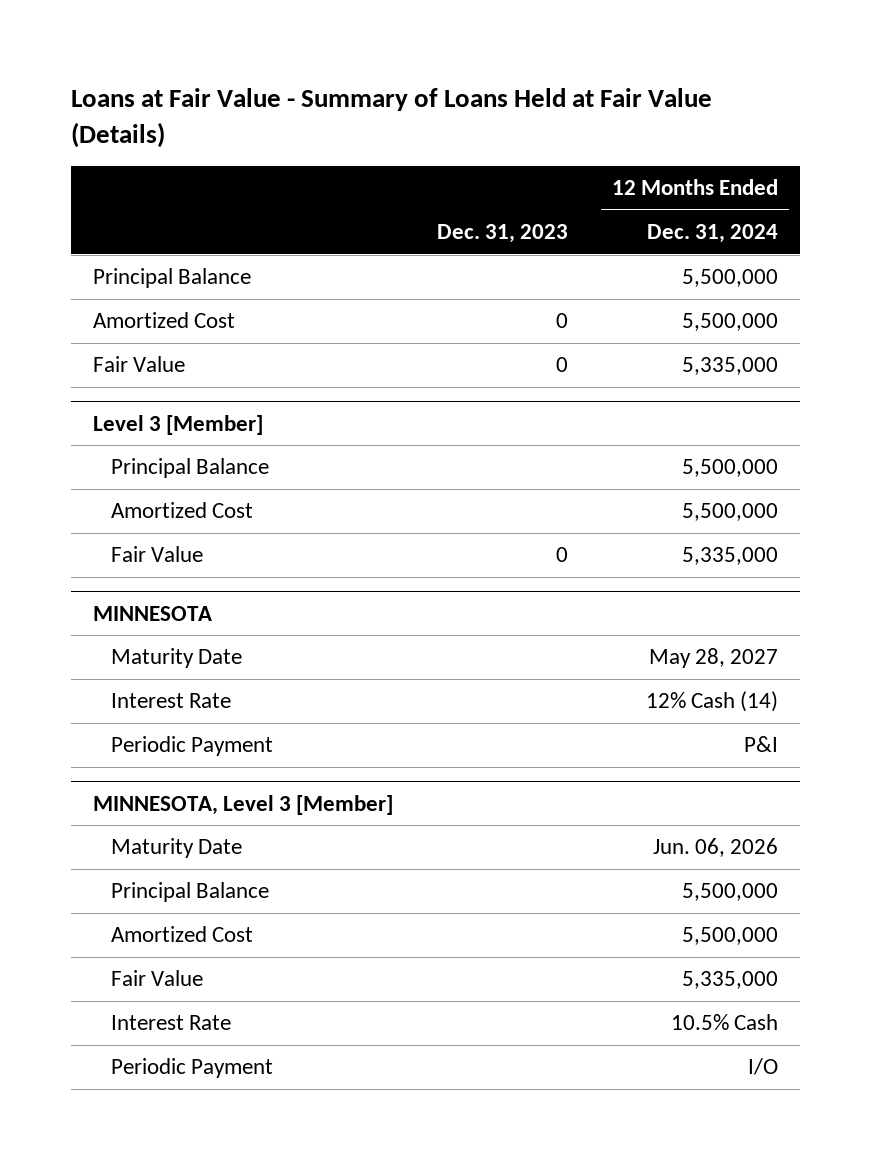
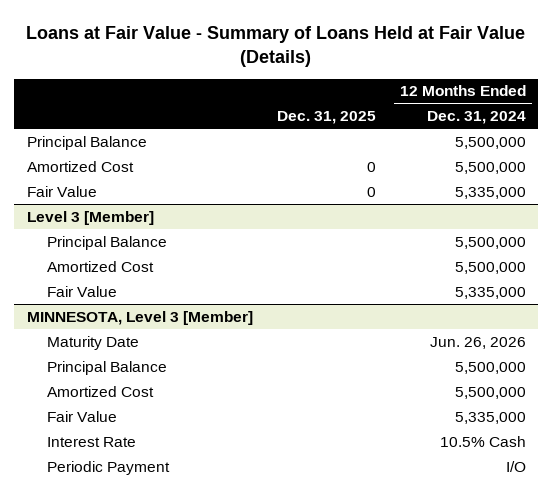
- | Dec. 31, 2023 | 12 Months Ended Dec. 31, 2024
+ | Dec. 31, 2025 | 12 Months Ended Dec. 31, 2024
- MINNESOTA
- Maturity Date | | May 28, 2027
- Interest Rate | | 12% Cash (14)
- Periodic Payment | | P&I
@ MINNESOTA, Level 3 [Member]
- Maturity Date | | Jun. 06, 2026
+ Maturity Date | | Jun. 26, 2026

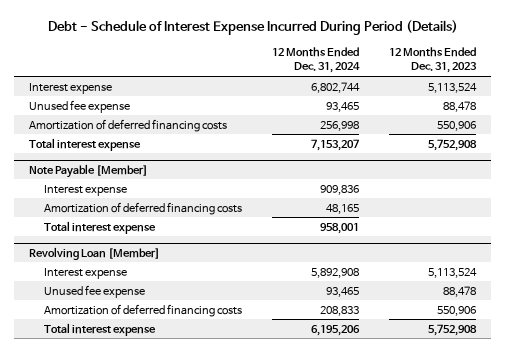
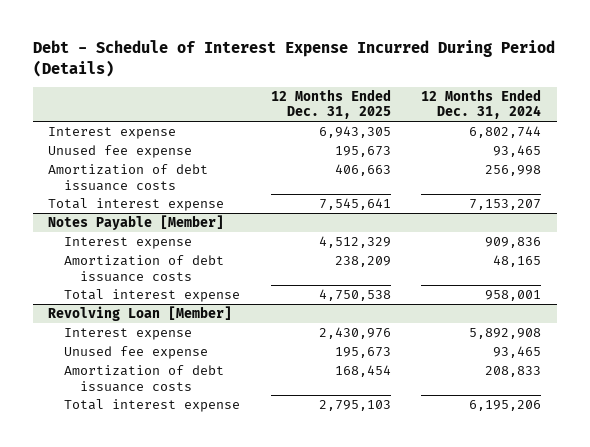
- | 12 Months Ended Dec. 31, 2024 | 12 Months Ended Dec. 31, 2023
+ | 12 Months Ended Dec. 31, 2025 | 12 Months Ended Dec. 31, 2024
- Amortization of deferred financing costs | 256,998 | 550,906
+ Amortization of debt issuance costs | 406,663 | 256,998
- Note Payable [Member]
+ Notes Payable [Member]
- Amortization of deferred financing costs | 48,165 |
+ Amortization of debt issuance costs | 238,209 | 48,165
@ Revolving Loan [Member]
- Amortization of deferred financing costs | 208,833 | 550,906
+ Amortization of debt issuance costs | 168,454 | 208,833

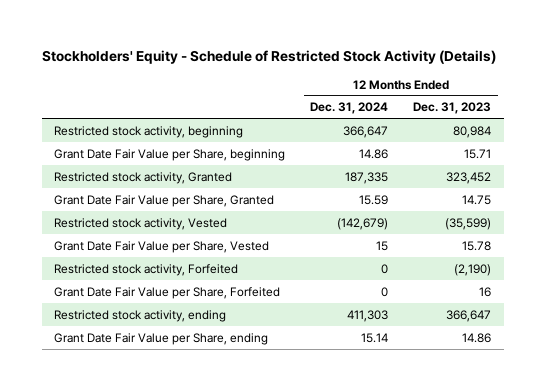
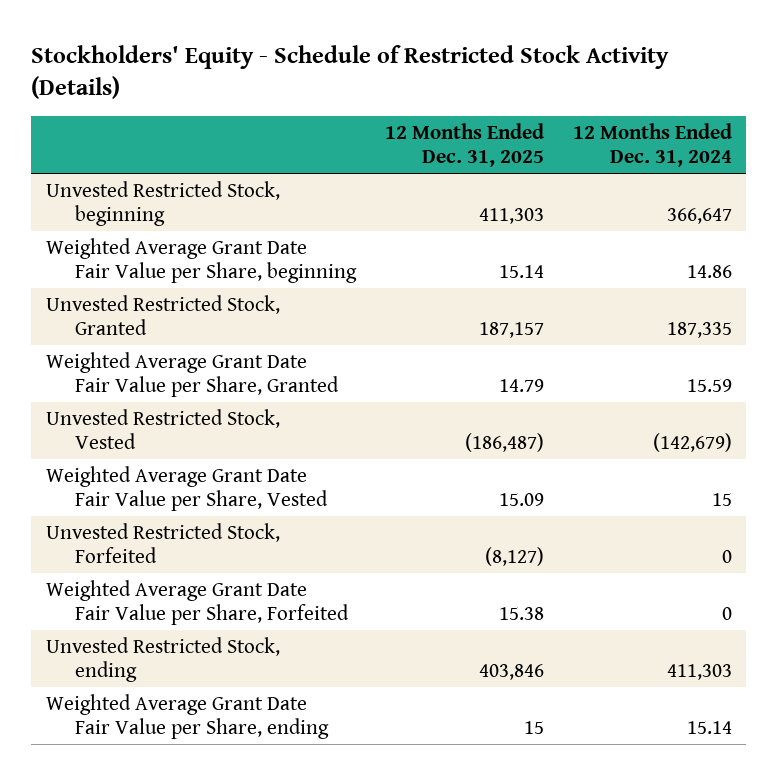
- | 12 Months Ended Dec. 31, 2024 | 12 Months Ended Dec. 31, 2023
+ | 12 Months Ended Dec. 31, 2025 | 12 Months Ended Dec. 31, 2024
- Restricted stock activity, beginning | 366,647 | 80,984
- Grant Date Fair Value per Share, beginning | 14.86 | 15.71
- Restricted stock activity, Granted | 187,335 | 323,452
- Grant Date Fair Value per Share, Granted | 15.59 | 14.75
- Restricted stock activity, Vested | (142,679) | (35,599)
- Grant Date Fair Value per Share, Vested | 15 | 15.78
- Restricted stock activity, Forfeited | 0 | (2,190)
- Grant Date Fair Value per Share, Forfeited | 0 | 16
- Restricted stock activity, ending | 411,303 | 366,647
- Grant Date Fair Value per Share, ending | 15.14 | 14.86
+ Unvested Restricted Stock, beginning | 411,303 | 366,647
+ Weighted Average Grant Date Fair Value per Share, beginning | 15.14 | 14.86
+ Unvested Restricted Stock, Granted | 187,157 | 187,335
+ Weighted Average Grant Date Fair Value per Share, Granted | 14.79 | 15.59
+ Unvested Restricted Stock, Vested | (186,487) | (142,679)
+ Weighted Average Grant Date Fair Value per Share, Vested | 15.09 | 15
+ Unvested Restricted Stock, Forfeited | (8,127) | 0
+ Weighted Average Grant Date Fair Value per Share, Forfeited | 15.38 | 0
+ Unvested Restricted Stock, ending | 403,846 | 411,303
+ Weighted Average Grant Date Fair Value per Share, ending | 15 | 15.14

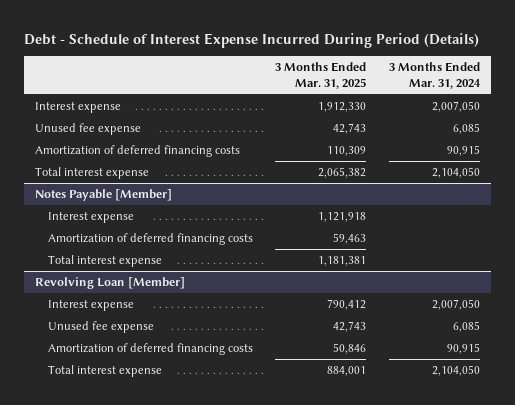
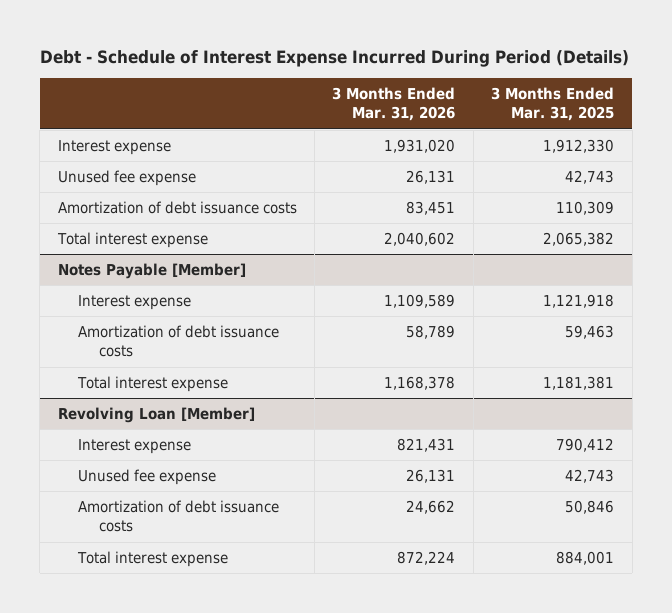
- | 3 Months Ended Mar. 31, 2025 | 3 Months Ended Mar. 31, 2024
+ | 3 Months Ended Mar. 31, 2026 | 3 Months Ended Mar. 31, 2025
- Amortization of deferred financing costs | 110,309 | 90,915
+ Amortization of debt issuance costs | 83,451 | 110,309
@ Notes Payable [Member]
- Amortization of deferred financing costs | 59,463 |
+ Amortization of debt issuance costs | 58,789 | 59,463
@ Revolving Loan [Member]
- Amortization of deferred financing costs | 50,846 | 90,915
+ Amortization of debt issuance costs | 24,662 | 50,846

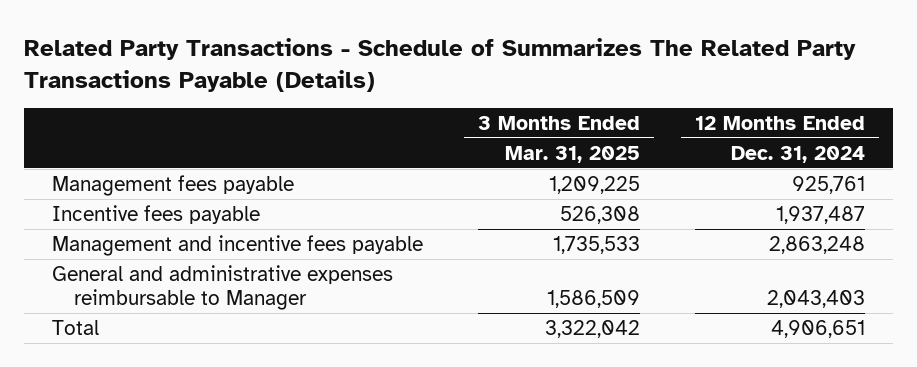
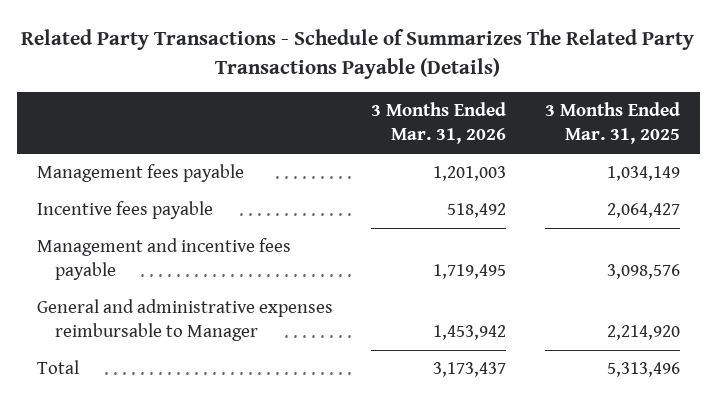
- | 3 Months Ended Mar. 31, 2025 | 12 Months Ended Dec. 31, 2024
+ | 3 Months Ended Mar. 31, 2026 | 3 Months Ended Mar. 31, 2025
- Management fees payable | 1,209,225 | 925,761
- Incentive fees payable | 526,308 | 1,937,487
- Management and incentive fees payable | 1,735,533 | 2,863,248
- General and administrative expenses reimbursable to Manager | 1,586,509 | 2,043,403
- Total | 3,322,042 | 4,906,651
+ Management fees payable | 1,201,003 | 1,034,149
+ Incentive fees payable | 518,492 | 2,064,427
+ Management and incentive fees payable | 1,719,495 | 3,098,576
+ General and administrative expenses reimbursable to Manager | 1,453,942 | 2,214,920
+ Total | 3,173,437 | 5,313,496

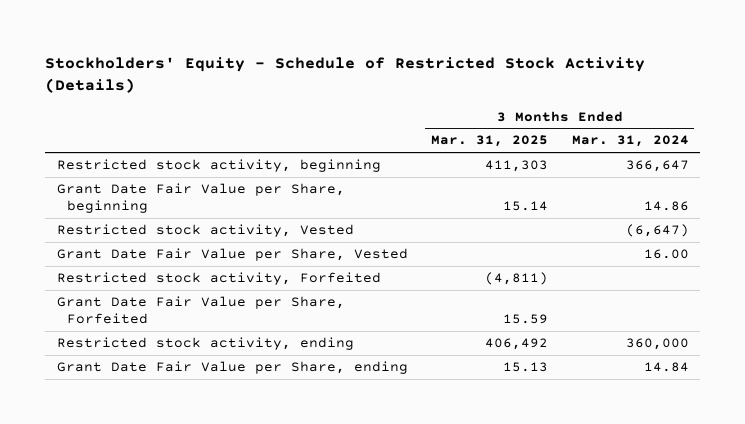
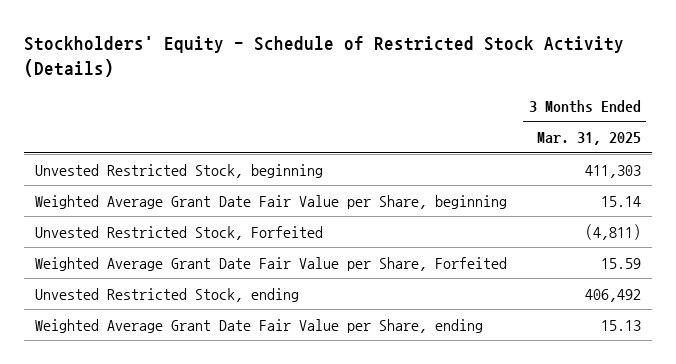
- | 3 Months Ended Mar. 31, 2025 | 3 Months Ended Mar. 31, 2024
+ | 3 Months Ended Mar. 31, 2025
- Restricted stock activity, beginning | 411,303 | 366,647
- Grant Date Fair Value per Share, beginning | 15.14 | 14.86
- Restricted stock activity, Vested | | (6,647)
- Grant Date Fair Value per Share, Vested | | 16.00
- Restricted stock activity, Forfeited | (4,811) |
- Grant Date Fair Value per Share, Forfeited | 15.59 |
- Restricted stock activity, ending | 406,492 | 360,000
- Grant Date Fair Value per Share, ending | 15.13 | 14.84
+ Unvested Restricted Stock, beginning | 411,303
+ Weighted Average Grant Date Fair Value per Share, beginning | 15.14
+ Unvested Restricted Stock, Forfeited | (4,811)
+ Weighted Average Grant Date Fair Value per Share, Forfeited | 15.59
+ Unvested Restricted Stock, ending | 406,492
+ Weighted Average Grant Date Fair Value per Share, ending | 15.13

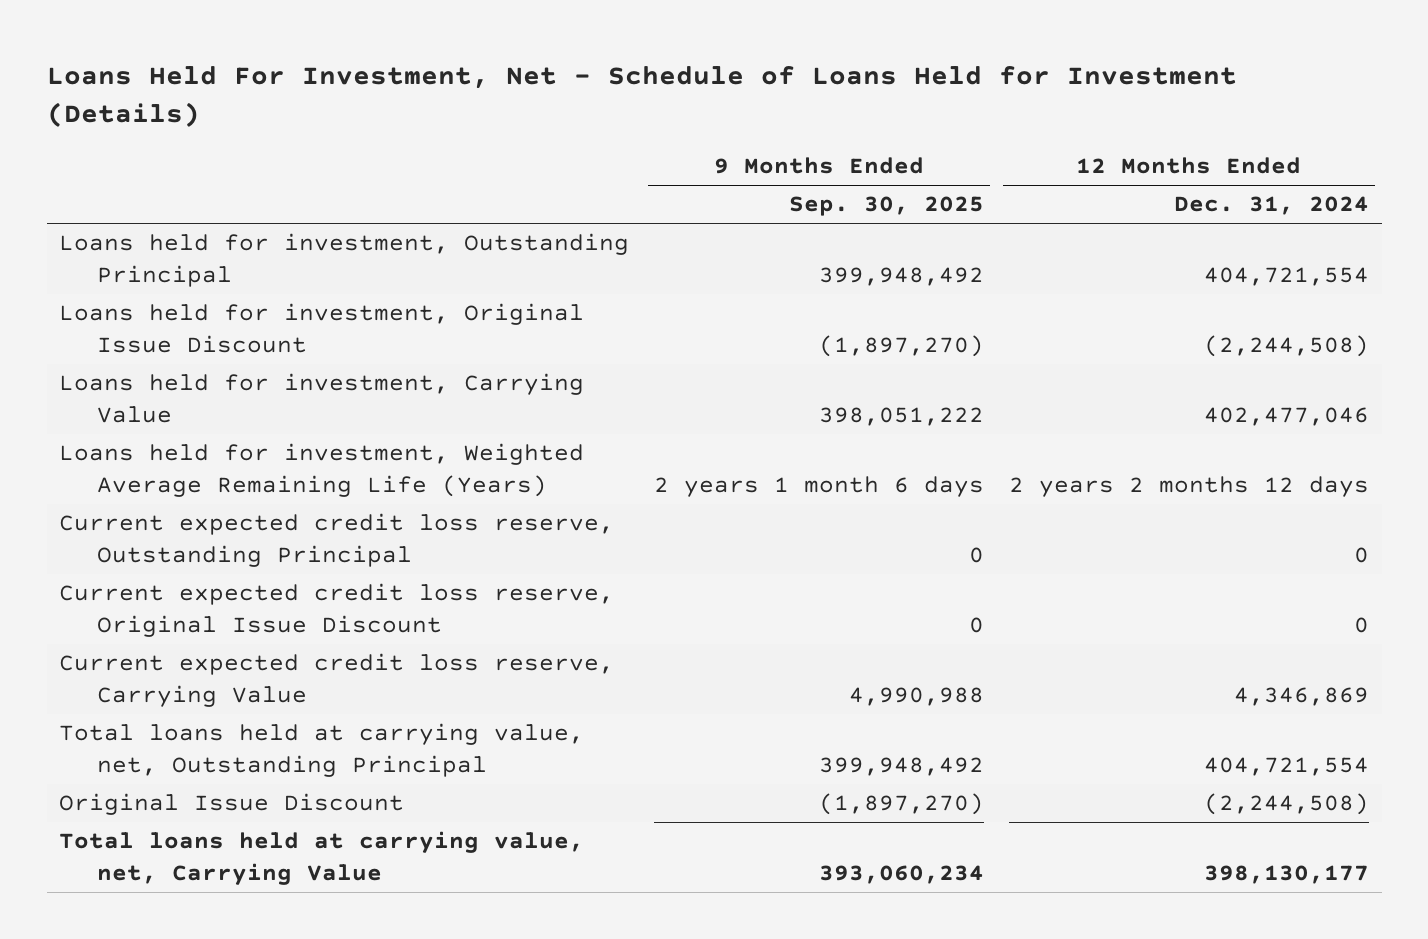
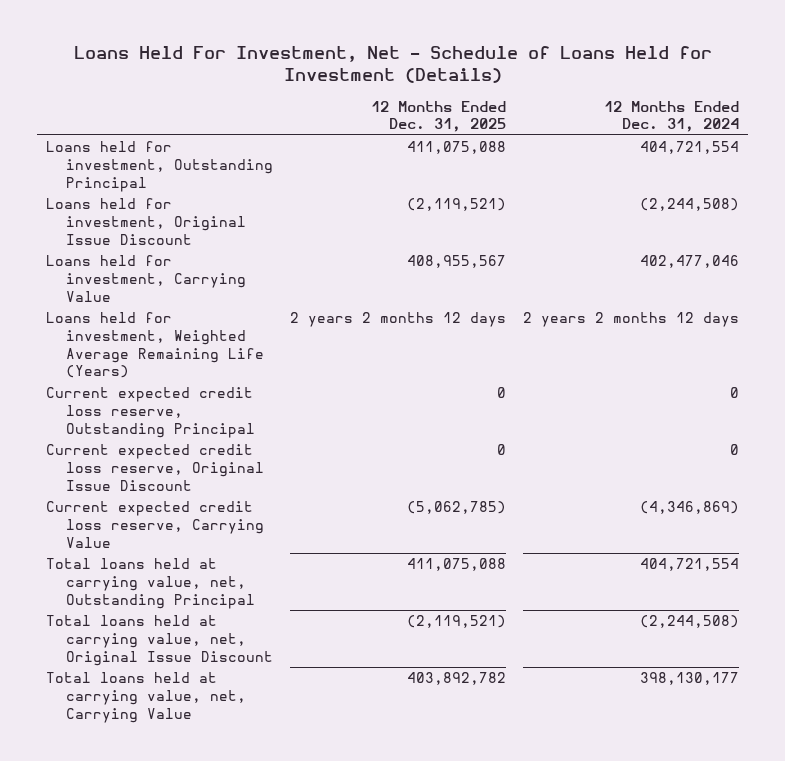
- | 9 Months Ended Sep. 30, 2025 | 12 Months Ended Dec. 31, 2024
+ | 12 Months Ended Dec. 31, 2025 | 12 Months Ended Dec. 31, 2024
- Current expected credit loss reserve, Carrying Value | 4,990,988 | 4,346,869
+ Current expected credit loss reserve, Carrying Value | (5,062,785) | (4,346,869)
- Original Issue Discount | (1,897,270) | (2,244,508)
+ Total loans held at carrying value, net, Original Issue Discount | (2,119,521) | (2,244,508)

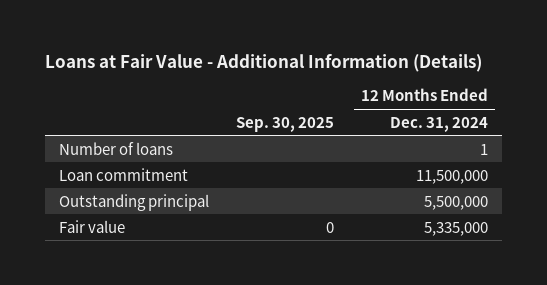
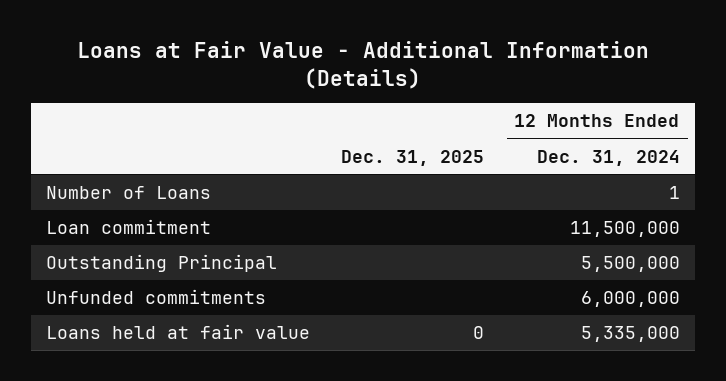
- | Sep. 30, 2025 | 12 Months Ended Dec. 31, 2024
+ | Dec. 31, 2025 | 12 Months Ended Dec. 31, 2024
- Number of loans | | 1
+ Number of Loans | | 1
- Outstanding principal | | 5,500,000
- Fair value | 0 | 5,335,000
+ Outstanding Principal | | 5,500,000
+ Unfunded commitments | | 6,000,000
+ Loans held at fair value | 0 | 5,335,000

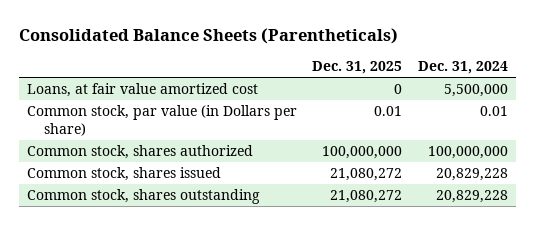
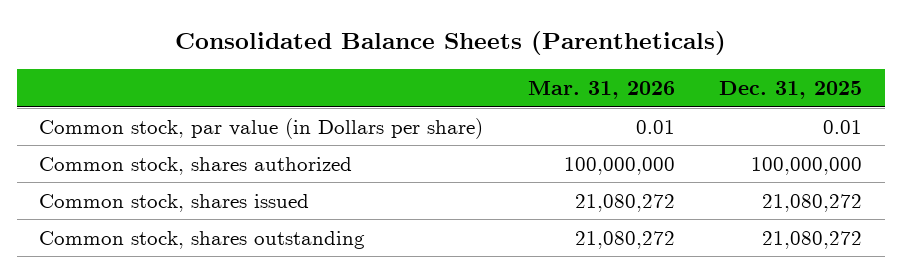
- | Dec. 31, 2025 | Dec. 31, 2024
+ | Mar. 31, 2026 | Dec. 31, 2025
- Loans, at fair value amortized cost | 0 | 5,500,000

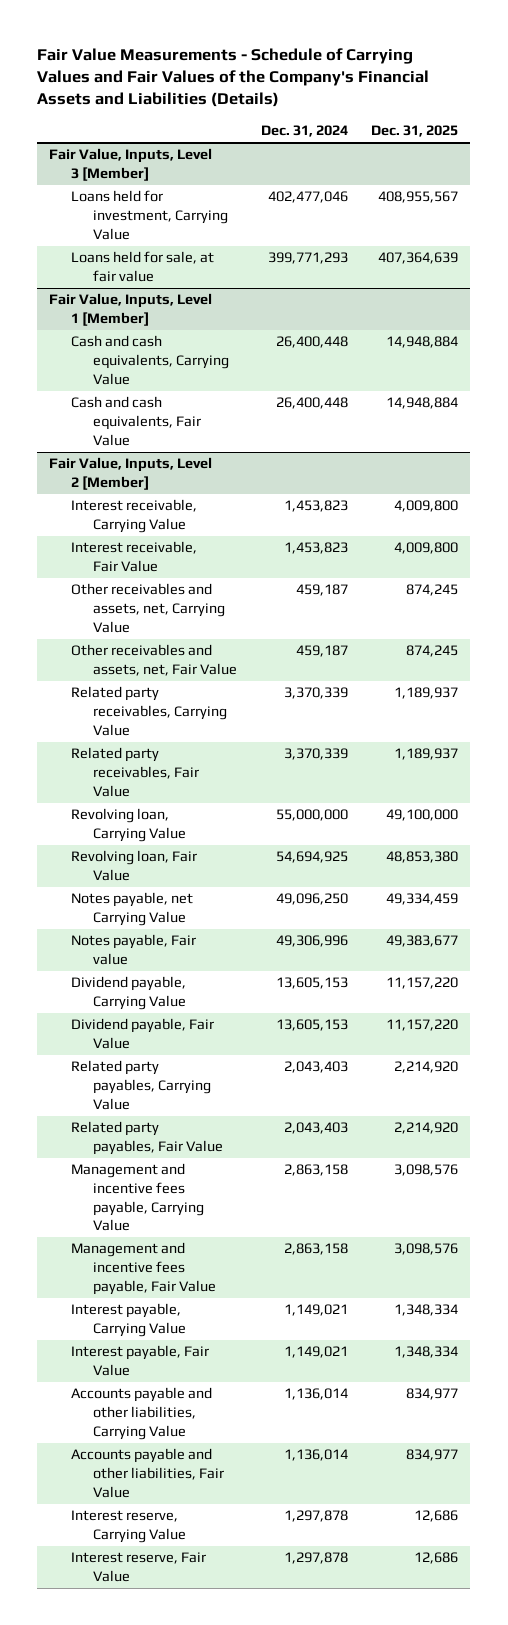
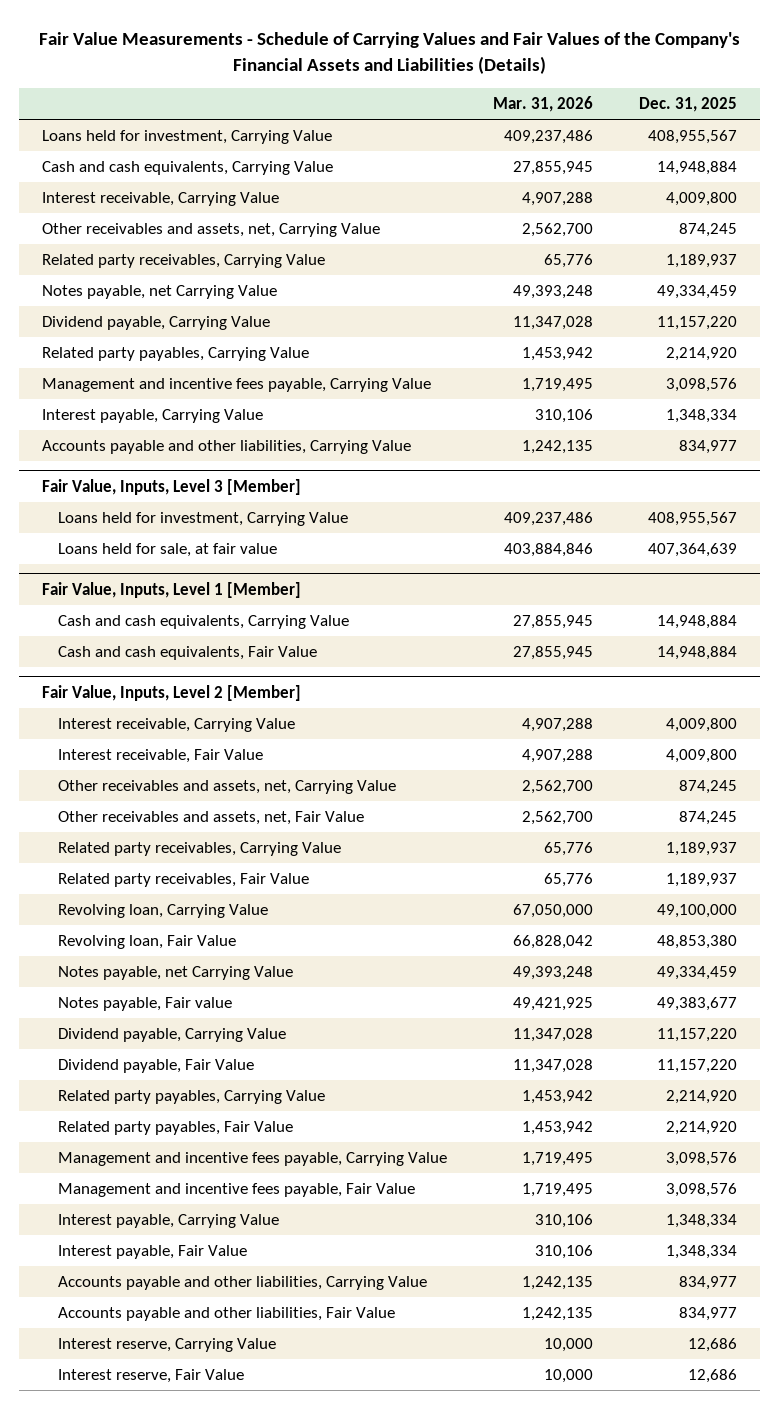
- | Dec. 31, 2024 | Dec. 31, 2025
+ | Mar. 31, 2026 | Dec. 31, 2025
+ Loans held for investment, Carrying Value | 409,237,486 | 408,955,567
+ Cash and cash equivalents, Carrying Value | 27,855,945 | 14,948,884
+ Interest receivable, Carrying Value | 4,907,288 | 4,009,800
+ Other receivables and assets, net, Carrying Value | 2,562,700 | 874,245
+ Related party receivables, Carrying Value | 65,776 | 1,189,937
+ Notes payable, net Carrying Value | 49,393,248 | 49,334,459
+ Dividend payable, Carrying Value | 11,347,028 | 11,157,220
+ Related party payables, Carrying Value | 1,453,942 | 2,214,920
+ Management and incentive fees payable, Carrying Value | 1,719,495 | 3,098,576
+ Interest payable, Carrying Value | 310,106 | 1,348,334
+ Accounts payable and other liabilities, Carrying Value | 1,242,135 | 834,977

